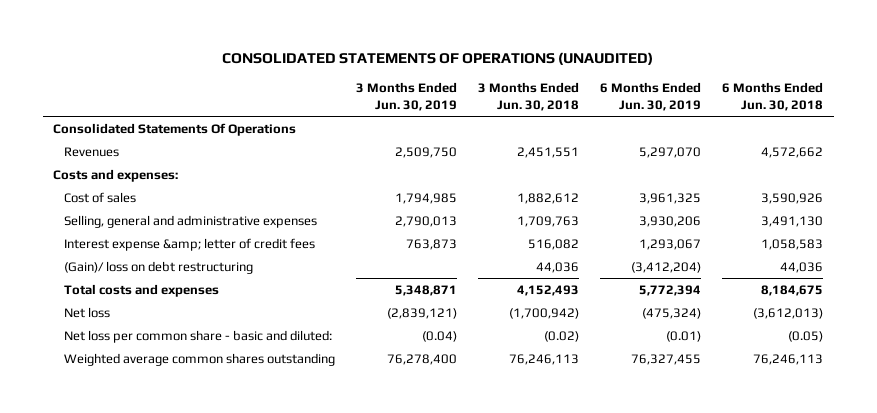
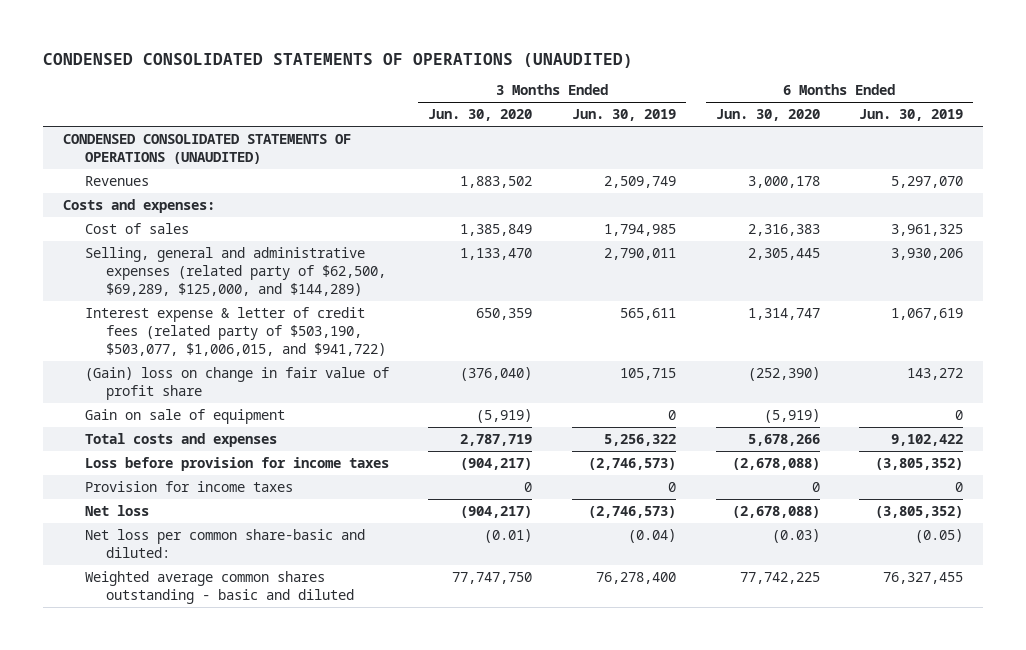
- CONSOLIDATED STATEMENTS OF OPERATIONS (UNAUDITED)
+ CONDENSED CONSOLIDATED STATEMENTS OF OPERATIONS (UNAUDITED)
- | 3 Months Ended Jun. 30, 2019 | 3 Months Ended Jun. 30, 2018 | 6 Months Ended Jun. 30, 2019 | 6 Months Ended Jun. 30, 2018
+ | 3 Months Ended Jun. 30, 2020 | 3 Months Ended Jun. 30, 2019 | 6 Months Ended Jun. 30, 2020 | 6 Months Ended Jun. 30, 2019
- Consolidated Statements Of Operations
- Revenues | 2,509,750 | 2,451,551 | 5,297,070 | 4,572,662
+ CONDENSED CONSOLIDATED STATEMENTS OF OPERATIONS (UNAUDITED)
+ Revenues | 1,883,502 | 2,509,749 | 3,000,178 | 5,297,070
- Selling, general and administrative expenses | 2,790,013 | 1,709,763 | 3,930,206 | 3,491,130
- Interest expense &amp; letter of credit fees | 763,873 | 516,082 | 1,293,067 | 1,058,583
- (Gain)/ loss on debt restructuring | | 44,036 | (3,412,204) | 44,036
- Total costs and expenses | 5,348,871 | 4,152,493 | 5,772,394 | 8,184,675
- Net loss | (2,839,121) | (1,700,942) | (475,324) | (3,612,013)
- Net loss per common share - basic and diluted: | (0.04) | (0.02) | (0.01) | (0.05)
- Weighted average common shares outstanding | 76,278,400 | 76,246,113 | 76,327,455 | 76,246,113
+ Selling, general and administrative expenses (related party of $62,500, $69,289, $125,000, and $144,289) | 1,133,470 | 2,790,011 | 2,305,445 | 3,930,206
+ Interest expense & letter of credit fees (related party of $503,190, $503,077, $1,006,015, and $941,722) | 650,359 | 565,611 | 1,314,747 | 1,067,619
+ (Gain) loss on change in fair value of profit share | (376,040) | 105,715 | (252,390) | 143,272
+ Gain on sale of equipment | (5,919) | 0 | (5,919) | 0
+ Total costs and expenses | 2,787,719 | 5,256,322 | 5,678,266 | 9,102,422
+ Loss before provision for income taxes | (904,217) | (2,746,573) | (2,678,088) | (3,805,352)
+ Provision for income taxes | 0 | 0 | 0 | 0
+ Net loss | (904,217) | (2,746,573) | (2,678,088) | (3,805,352)
+ Net loss per common share-basic and diluted: | (0.01) | (0.04) | (0.03) | (0.05)
+ Weighted average common shares outstanding - basic and diluted | 77,747,750 | 76,278,400 | 77,742,225 | 76,327,455

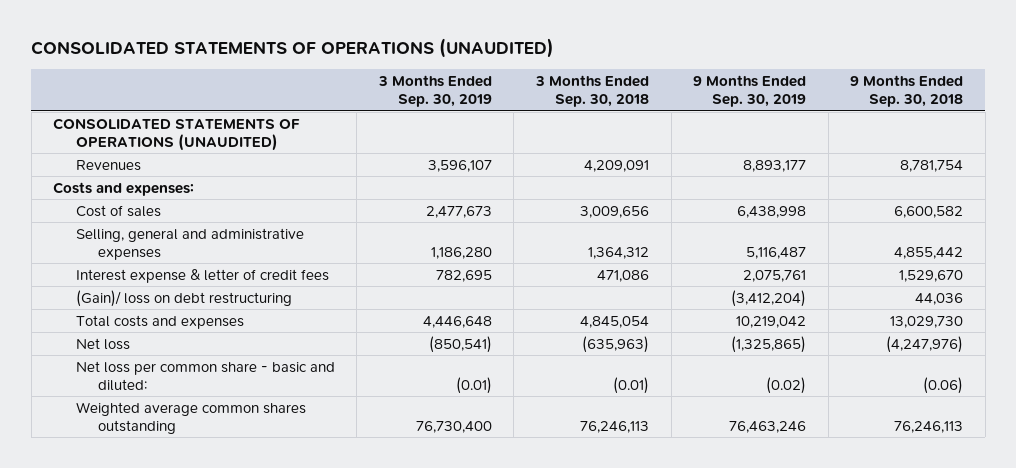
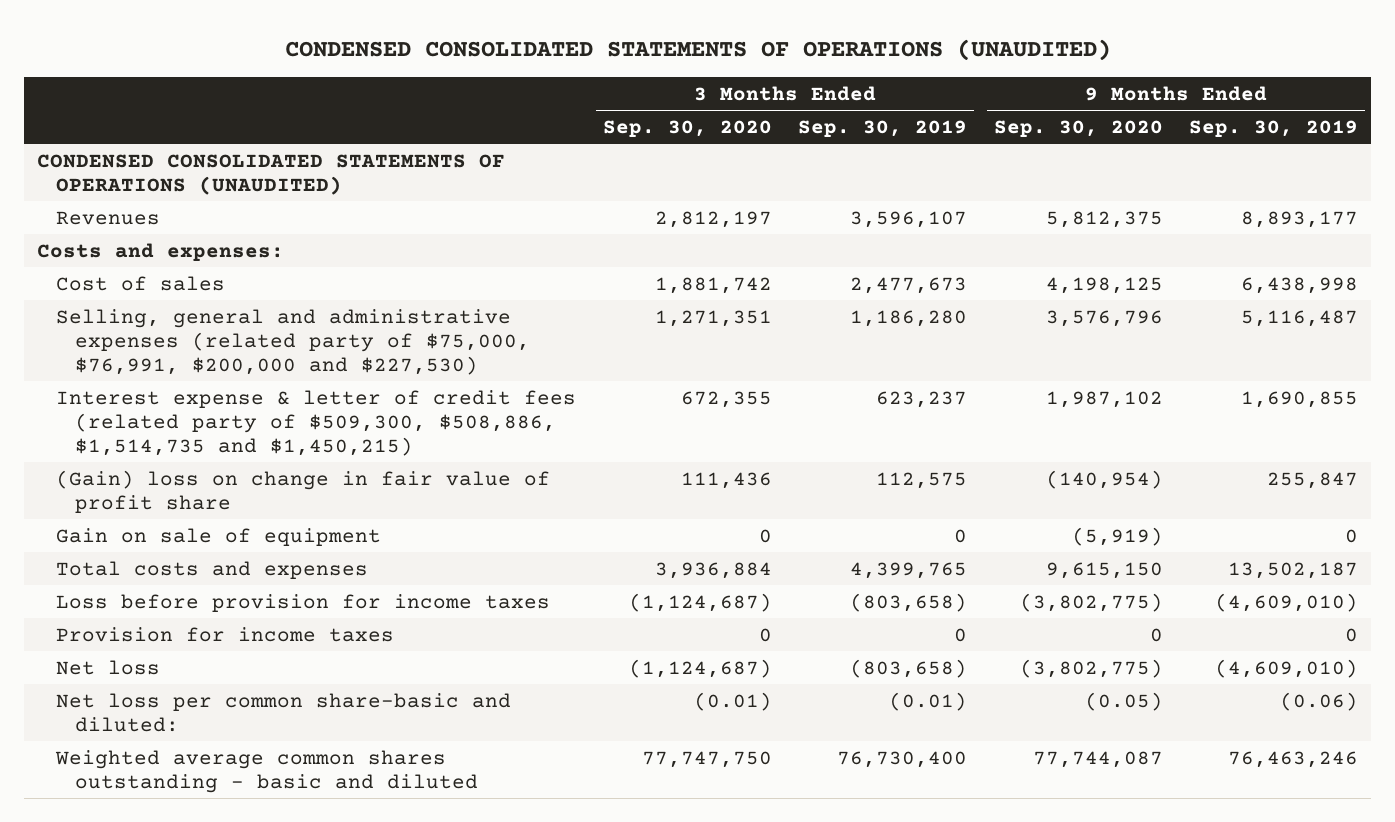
- CONSOLIDATED STATEMENTS OF OPERATIONS (UNAUDITED)
+ CONDENSED CONSOLIDATED STATEMENTS OF OPERATIONS (UNAUDITED)
- | 3 Months Ended Sep. 30, 2019 | 3 Months Ended Sep. 30, 2018 | 9 Months Ended Sep. 30, 2019 | 9 Months Ended Sep. 30, 2018
+ | 3 Months Ended Sep. 30, 2020 | 3 Months Ended Sep. 30, 2019 | 9 Months Ended Sep. 30, 2020 | 9 Months Ended Sep. 30, 2019
- CONSOLIDATED STATEMENTS OF OPERATIONS (UNAUDITED)
+ CONDENSED CONSOLIDATED STATEMENTS OF OPERATIONS (UNAUDITED)
- Selling, general and administrative expenses | 1,186,280 | 1,364,312 | 5,116,487 | 4,855,442
- Interest expense & letter of credit fees | 782,695 | 471,086 | 2,075,761 | 1,529,670
- (Gain)/ loss on debt restructuring | | | (3,412,204) | 44,036
- Total costs and expenses | 4,446,648 | 4,845,054 | 10,219,042 | 13,029,730
- Net loss | (850,541) | (635,963) | (1,325,865) | (4,247,976)
- Net loss per common share - basic and diluted: | (0.01) | (0.01) | (0.02) | (0.06)
- Weighted average common shares outstanding | 76,730,400 | 76,246,113 | 76,463,246 | 76,246,113
+ Selling, general and administrative expenses (related party of $75,000, $76,991, $200,000 and $227,530) | 1,271,351 | 1,186,280 | 3,576,796 | 5,116,487
+ Interest expense & letter of credit fees (related party of $509,300, $508,886, $1,514,735 and $1,450,215) | 672,355 | 623,237 | 1,987,102 | 1,690,855
+ (Gain) loss on change in fair value of profit share | 111,436 | 112,575 | (140,954) | 255,847
+ Gain on sale of equipment | 0 | 0 | (5,919) | 0
+ Total costs and expenses | 3,936,884 | 4,399,765 | 9,615,150 | 13,502,187
+ Loss before provision for income taxes | (1,124,687) | (803,658) | (3,802,775) | (4,609,010)
+ Provision for income taxes | 0 | 0 | 0 | 0
+ Net loss | (1,124,687) | (803,658) | (3,802,775) | (4,609,010)
+ Net loss per common share-basic and diluted: | (0.01) | (0.01) | (0.05) | (0.06)
+ Weighted average common shares outstanding - basic and diluted | 77,747,750 | 76,730,400 | 77,744,087 | 76,463,246

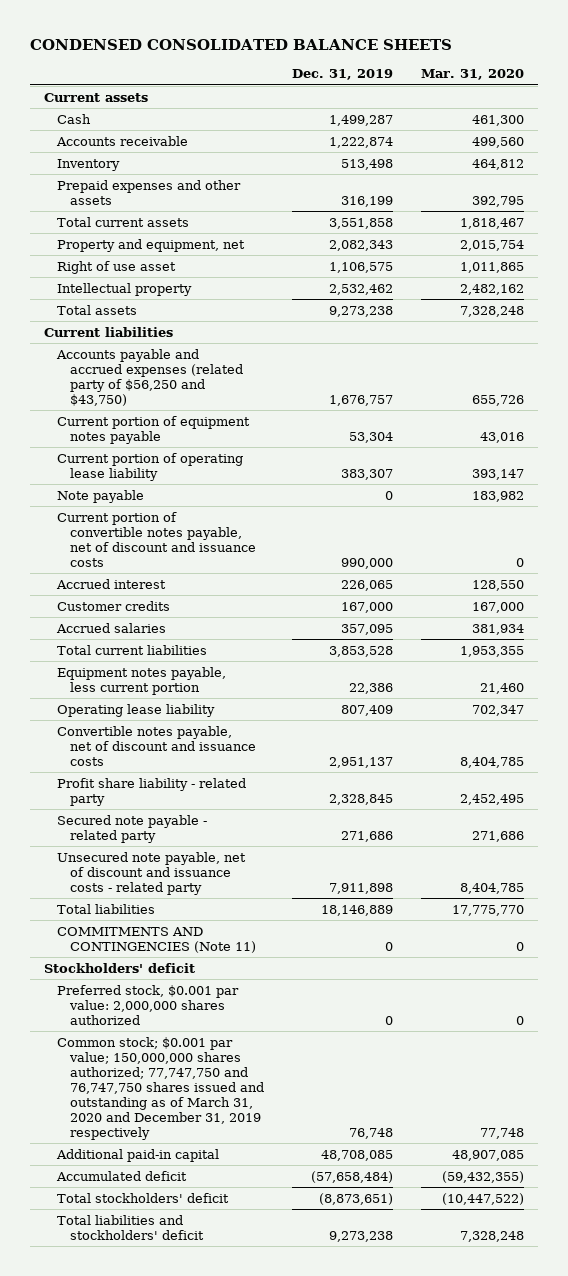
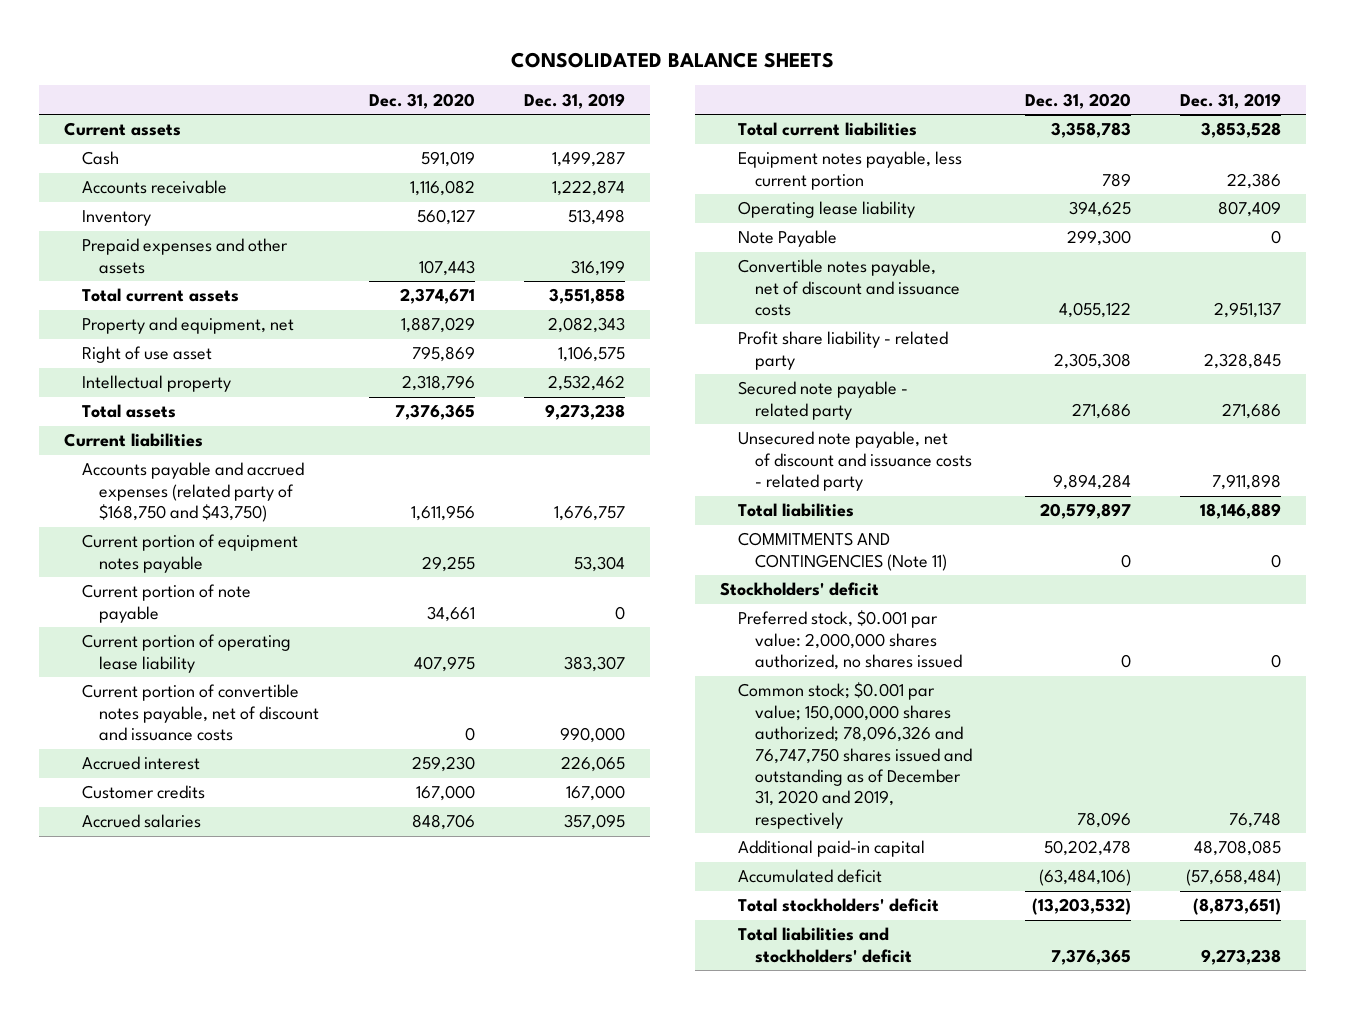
- CONDENSED CONSOLIDATED BALANCE SHEETS
+ CONSOLIDATED BALANCE SHEETS
- | Dec. 31, 2019 | Mar. 31, 2020
+ | Dec. 31, 2020 | Dec. 31, 2019
- Accounts payable and accrued expenses (related party of $56,250 and $43,750) | 1,676,757 | 655,726
+ Accounts payable and accrued expenses (related party of $168,750 and $43,750) | 1,611,956 | 1,676,757
+ Current portion of note payable | 34,661 | 0
- Note payable | 0 | 183,982
+ Note Payable | 299,300 | 0
- Preferred stock, $0.001 par value: 2,000,000 shares authorized | 0 | 0
- Common stock; $0.001 par value; 150,000,000 shares authorized; 77,747,750 and 76,747,750 shares issued and outstanding as of March 31, 2020 and December 31, 2019 respectively | 76,748 | 77,748
+ Preferred stock, $0.001 par value: 2,000,000 shares authorized, no shares issued | 0 | 0
+ Common stock; $0.001 par value; 150,000,000 shares authorized; 78,096,326 and 76,747,750 shares issued and outstanding as of December 31, 2020 and 2019, respectively | 78,096 | 76,748

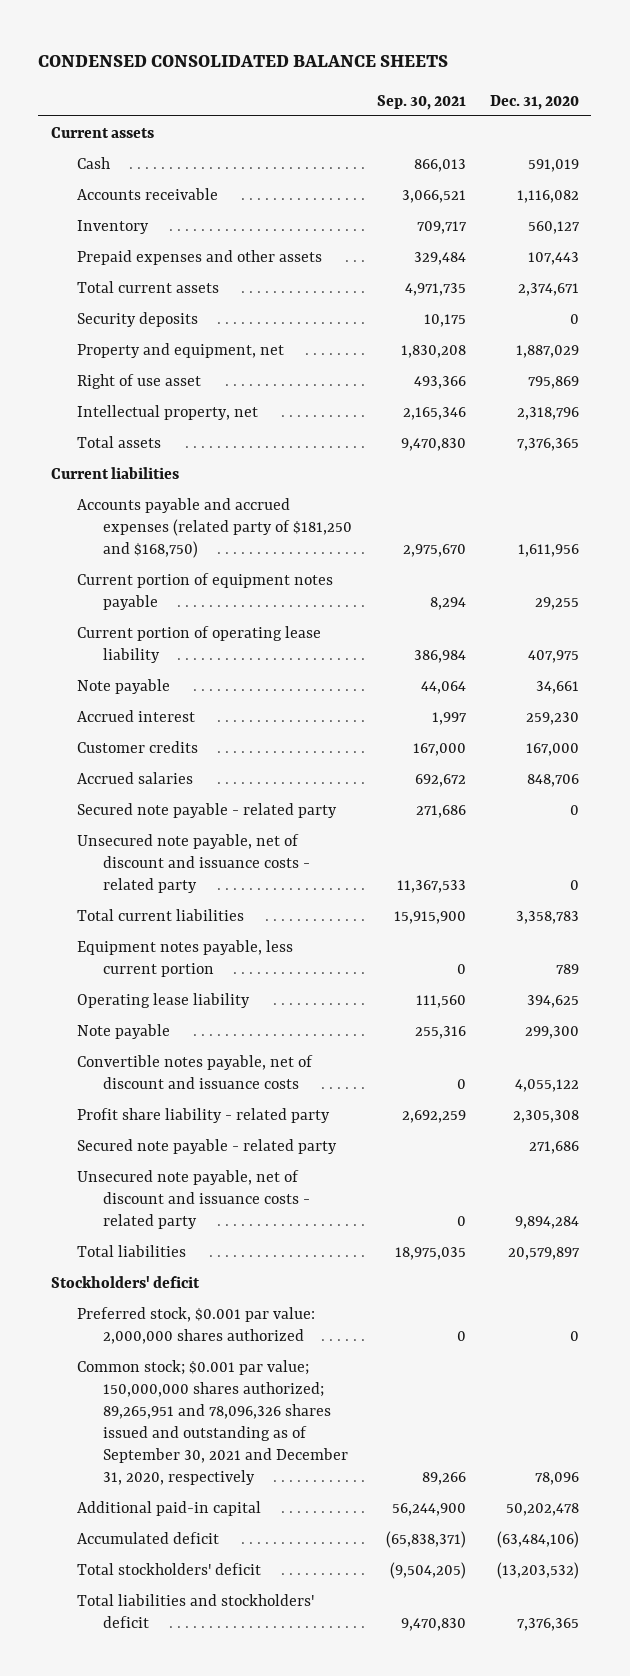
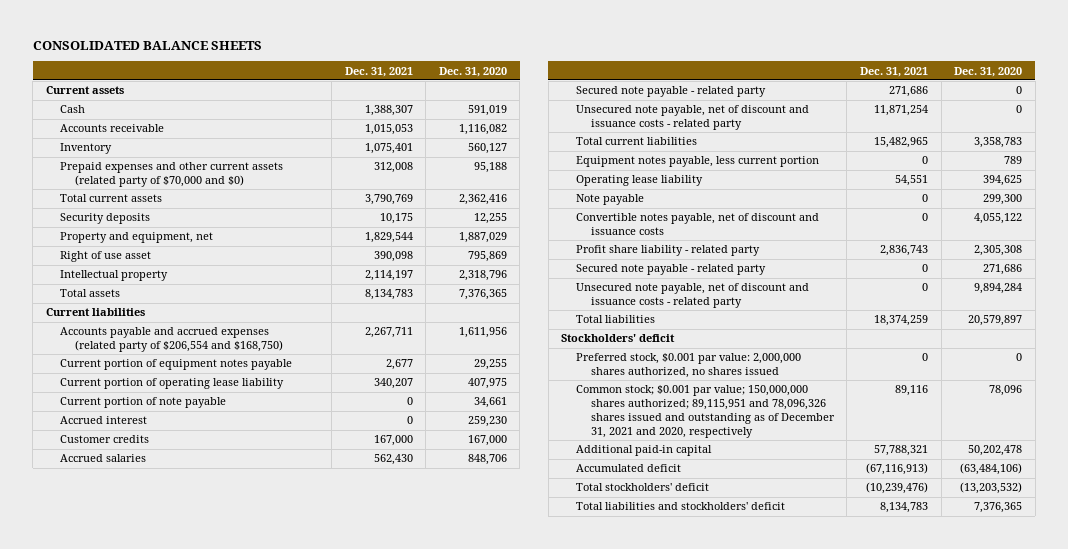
- CONDENSED CONSOLIDATED BALANCE SHEETS
+ CONSOLIDATED BALANCE SHEETS
- | Sep. 30, 2021 | Dec. 31, 2020
+ | Dec. 31, 2021 | Dec. 31, 2020
- Prepaid expenses and other assets | 329,484 | 107,443
- Total current assets | 4,971,735 | 2,374,671
- Security deposits | 10,175 | 0
+ Prepaid expenses and other current assets (related party of $70,000 and $0) | 312,008 | 95,188
+ Total current assets | 3,790,769 | 2,362,416
+ Security deposits | 10,175 | 12,255
- Intellectual property, net | 2,165,346 | 2,318,796
+ Intellectual property | 2,114,197 | 2,318,796
- Accounts payable and accrued expenses (related party of $181,250 and $168,750) | 2,975,670 | 1,611,956
+ Accounts payable and accrued expenses (related party of $206,554 and $168,750) | 2,267,711 | 1,611,956
- Note payable | 44,064 | 34,661
+ Current portion of note payable | 0 | 34,661
- Preferred stock, $0.001 par value: 2,000,000 shares authorized | 0 | 0
- Common stock; $0.001 par value; 150,000,000 shares authorized; 89,265,951 and 78,096,326 shares issued and outstanding as of September 30, 2021 and December 31, 2020, respectively | 89,266 | 78,096
+ Preferred stock, $0.001 par value: 2,000,000 shares authorized, no shares issued | 0 | 0
+ Common stock; $0.001 par value; 150,000,000 shares authorized; 89,115,951 and 78,096,326 shares issued and outstanding as of December 31, 2021 and 2020, respectively | 89,116 | 78,096

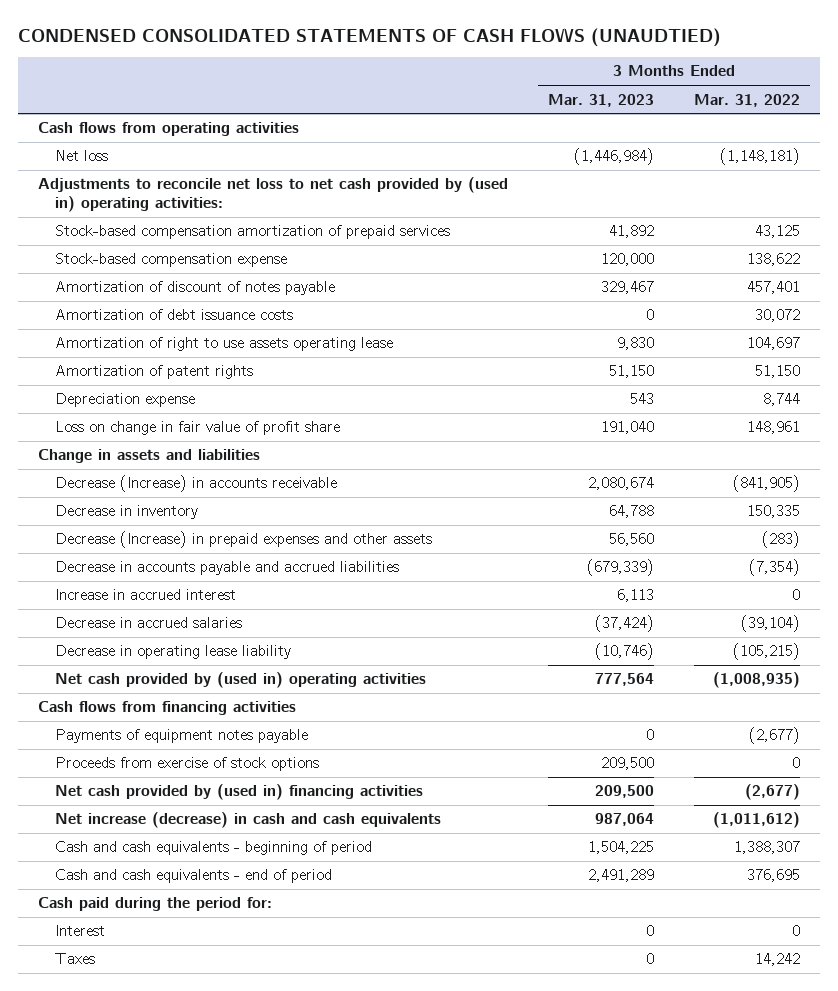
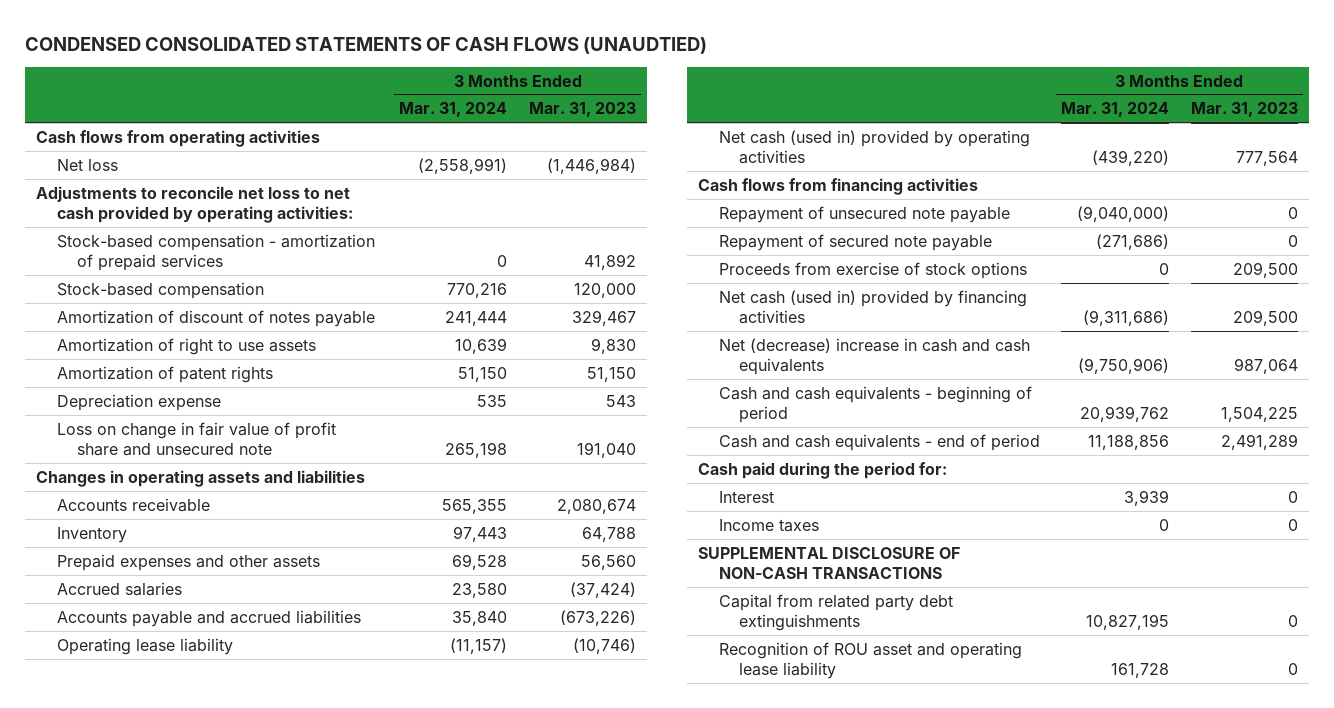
- | 3 Months Ended Mar. 31, 2023 | 3 Months Ended Mar. 31, 2022
+ | 3 Months Ended Mar. 31, 2024 | 3 Months Ended Mar. 31, 2023
- Adjustments to reconcile net loss to net cash provided by (used in) operating activities:
- Stock-based compensation amortization of prepaid services | 41,892 | 43,125
- Stock-based compensation expense | 120,000 | 138,622
+ Adjustments to reconcile net loss to net cash provided by operating activities:
+ Stock-based compensation - amortization of prepaid services | 0 | 41,892
+ Stock-based compensation | 770,216 | 120,000
- Amortization of debt issuance costs | 0 | 30,072
- Amortization of right to use assets operating lease | 9,830 | 104,697
+ Amortization of right to use assets | 10,639 | 9,830
- Loss on change in fair value of profit share | 191,040 | 148,961
- Change in assets and liabilities
- Decrease (Increase) in accounts receivable | 2,080,674 | (841,905)
- Decrease in inventory | 64,788 | 150,335
- Decrease (Increase) in prepaid expenses and other assets | 56,560 | (283)
- Decrease in accounts payable and accrued liabilities | (679,339) | (7,354)
- Increase in accrued interest | 6,113 | 0
- Decrease in accrued salaries | (37,424) | (39,104)
- Decrease in operating lease liability | (10,746) | (105,215)
- Net cash provided by (used in) operating activities | 777,564 | (1,008,935)
+ Loss on change in fair value of profit share and unsecured note | 265,198 | 191,040
+ Changes in operating assets and liabilities
+ Accounts receivable | 565,355 | 2,080,674
+ Inventory | 97,443 | 64,788
+ Prepaid expenses and other assets | 69,528 | 56,560
+ Accrued salaries | 23,580 | (37,424)
+ Accounts payable and accrued liabilities | 35,840 | (673,226)
+ Operating lease liability | (11,157) | (10,746)
+ Net cash (used in) provided by operating activities | (439,220) | 777,564
- Payments of equipment notes payable | 0 | (2,677)
+ Repayment of unsecured note payable | (9,040,000) | 0
+ Repayment of secured note payable | (271,686) | 0
- Net cash provided by (used in) financing activities | 209,500 | (2,677)
- Net increase (decrease) in cash and cash equivalents | 987,064 | (1,011,612)
+ Net cash (used in) provided by financing activities | (9,311,686) | 209,500
+ Net (decrease) increase in cash and cash equivalents | (9,750,906) | 987,064
- Taxes | 0 | 14,242
+ Income taxes | 0 | 0
+ SUPPLEMENTAL DISCLOSURE OF NON-CASH TRANSACTIONS
+ Capital from related party debt extinguishments | 10,827,195 | 0
+ Recognition of ROU asset and operating lease liability | 161,728 | 0

